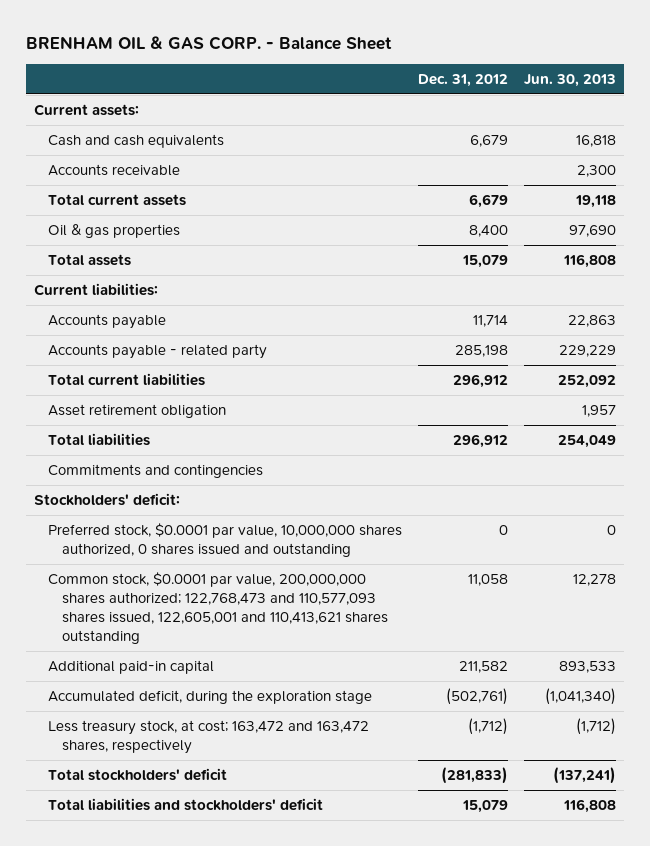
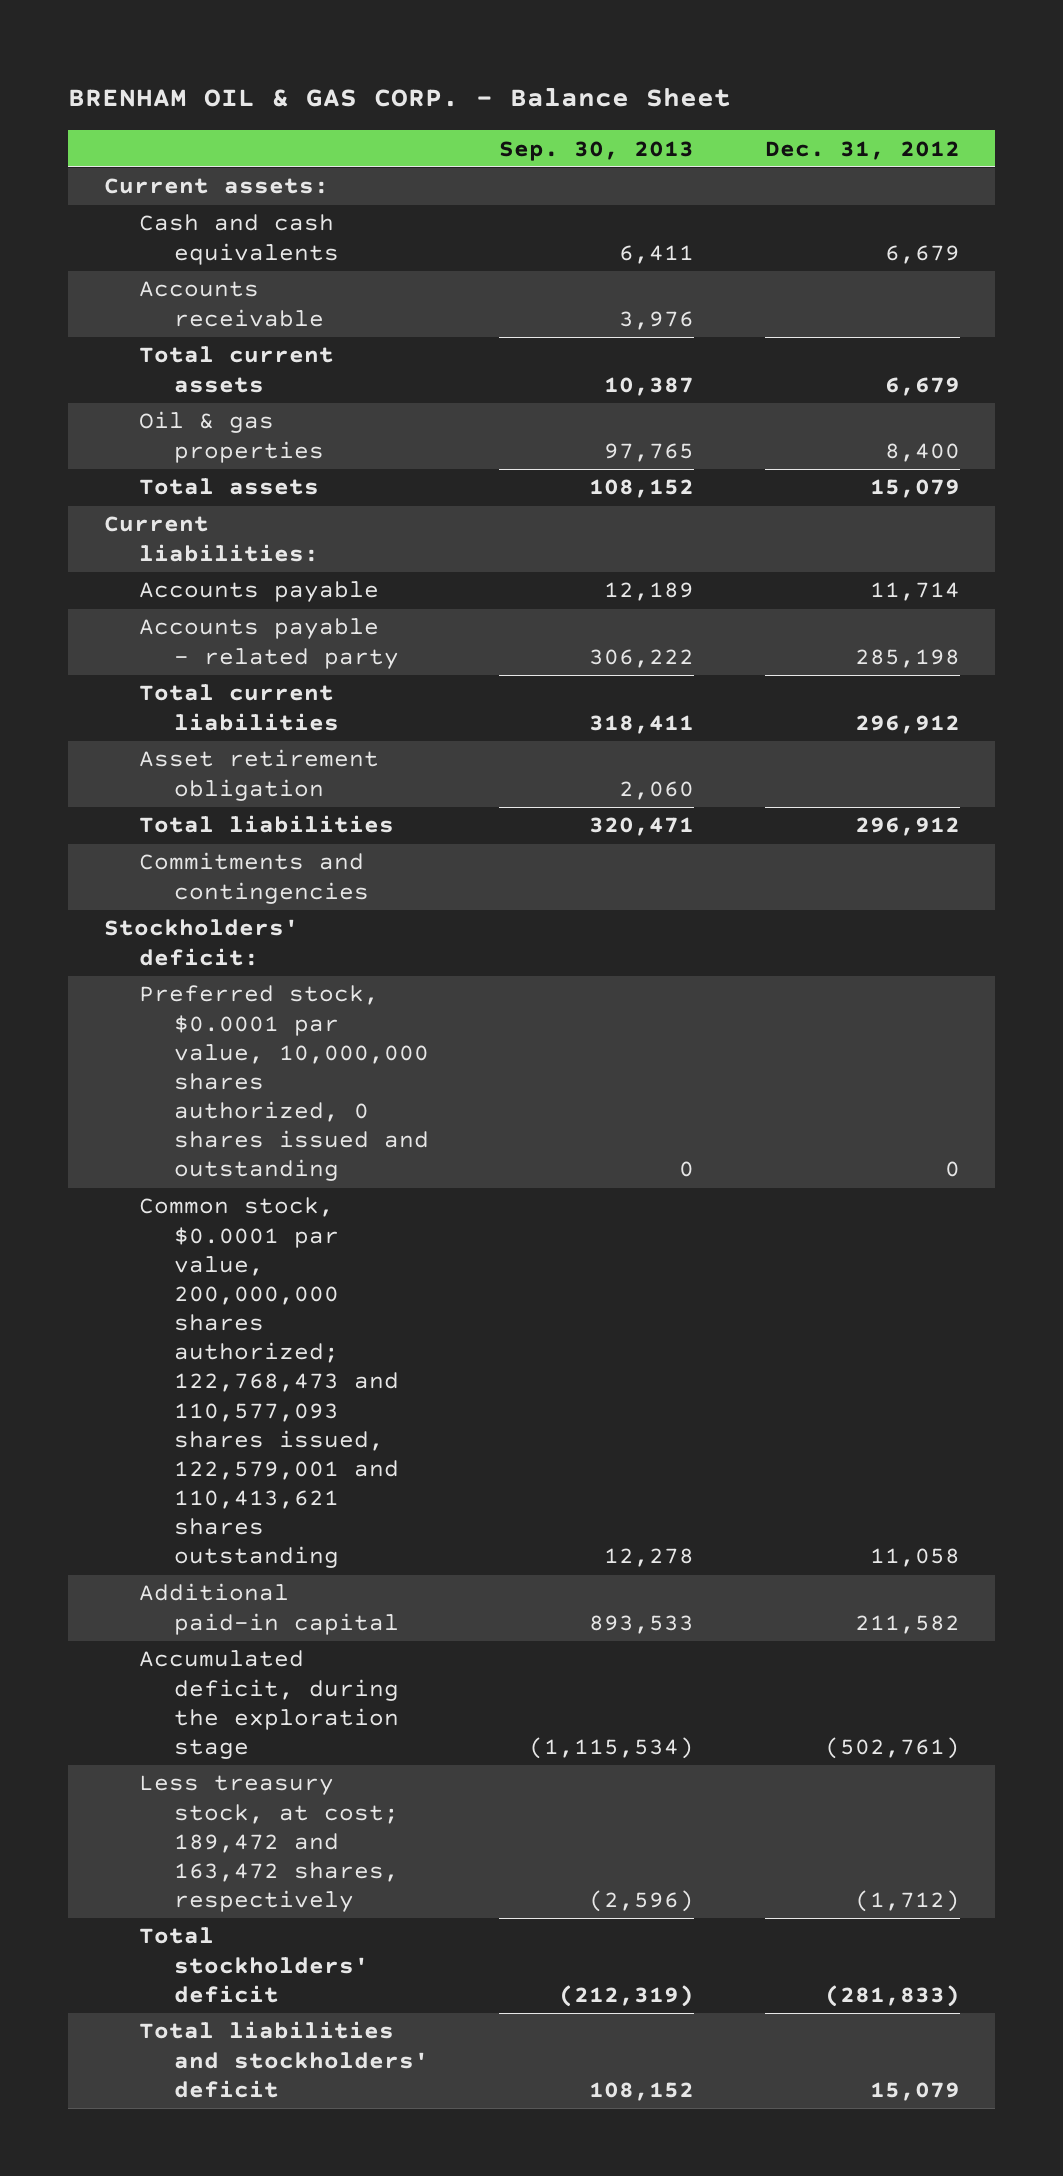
- | Dec. 31, 2012 | Jun. 30, 2013
+ | Sep. 30, 2013 | Dec. 31, 2012
- Common stock, $0.0001 par value, 200,000,000 shares authorized; 122,768,473 and 110,577,093 shares issued, 122,605,001 and 110,413,621 shares outstanding | 11,058 | 12,278
+ Common stock, $0.0001 par value, 200,000,000 shares authorized; 122,768,473 and 110,577,093 shares issued, 122,579,001 and 110,413,621 shares outstanding | 12,278 | 11,058
- Less treasury stock, at cost; 163,472 and 163,472 shares, respectively | (1,712) | (1,712)
+ Less treasury stock, at cost; 189,472 and 163,472 shares, respectively | (2,596) | (1,712)

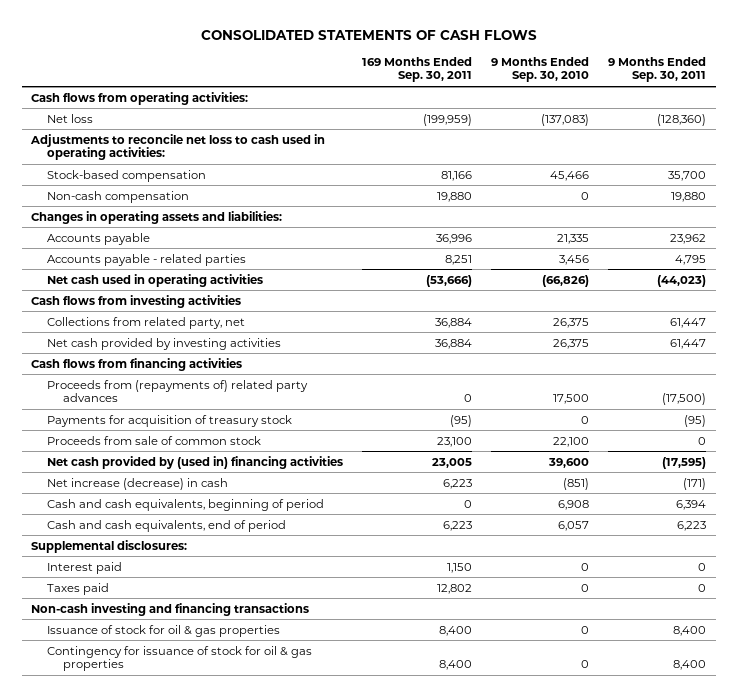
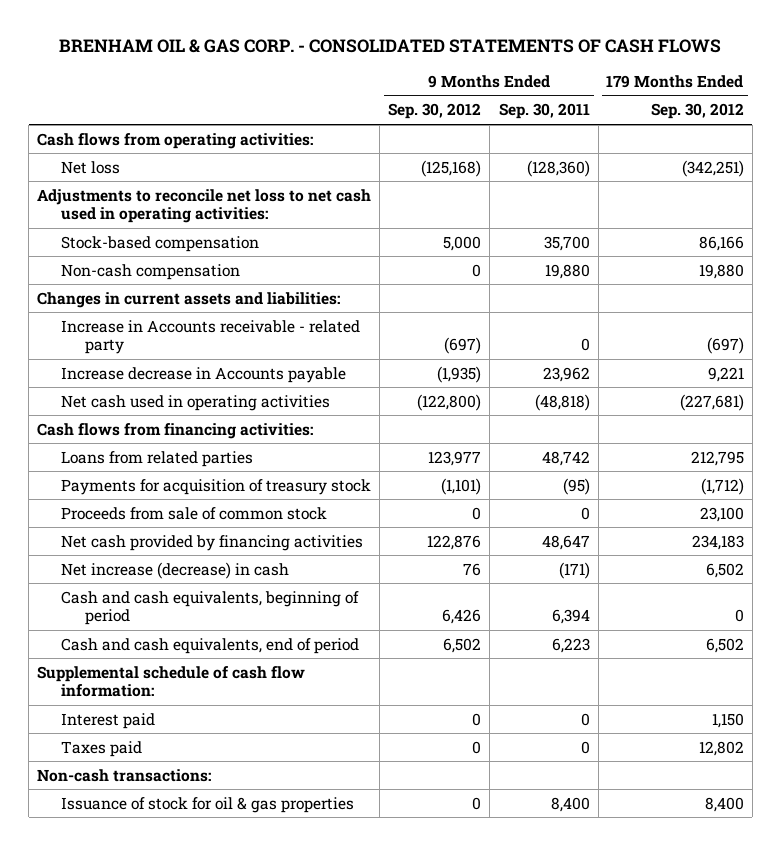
- CONSOLIDATED STATEMENTS OF CASH FLOWS
+ BRENHAM OIL & GAS CORP. - CONSOLIDATED STATEMENTS OF CASH FLOWS
- | 169 Months Ended Sep. 30, 2011 | 9 Months Ended Sep. 30, 2010 | 9 Months Ended Sep. 30, 2011
+ | 9 Months Ended Sep. 30, 2012 | 9 Months Ended Sep. 30, 2011 | 179 Months Ended Sep. 30, 2012
- Adjustments to reconcile net loss to cash used in operating activities:
+ Adjustments to reconcile net loss to net cash used in operating activities:
- Changes in operating assets and liabilities:
- Accounts payable | 36,996 | 21,335 | 23,962
- Accounts payable - related parties | 8,251 | 3,456 | 4,795
- Net cash used in operating activities | (53,666) | (66,826) | (44,023)
- Cash flows from investing activities
- Collections from related party, net | 36,884 | 26,375 | 61,447
- Net cash provided by investing activities | 36,884 | 26,375 | 61,447
- Cash flows from financing activities
- Proceeds from (repayments of) related party advances | 0 | 17,500 | (17,500)
+ Changes in current assets and liabilities:
+ Increase in Accounts receivable - related party | (697) | 0 | (697)
+ Increase decrease in Accounts payable | (1,935) | 23,962 | 9,221
+ Net cash used in operating activities | (122,800) | (48,818) | (227,681)
+ Cash flows from financing activities:
+ Loans from related parties | 123,977 | 48,742 | 212,795
- Net cash provided by (used in) financing activities | 23,005 | 39,600 | (17,595)
+ Net cash provided by financing activities | 122,876 | 48,647 | 234,183
- Supplemental disclosures:
+ Supplemental schedule of cash flow information:
- Non-cash investing and financing transactions
+ Non-cash transactions:
- Contingency for issuance of stock for oil & gas properties | 8,400 | 0 | 8,400

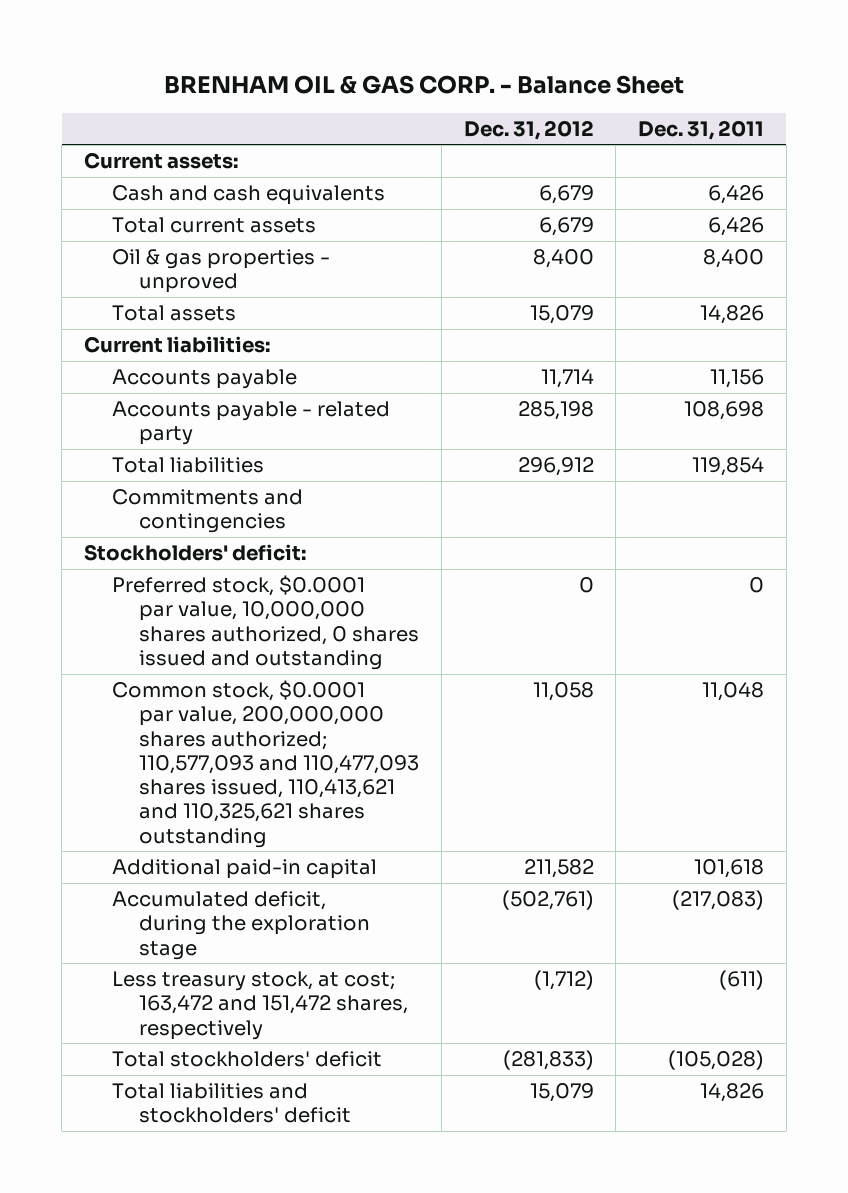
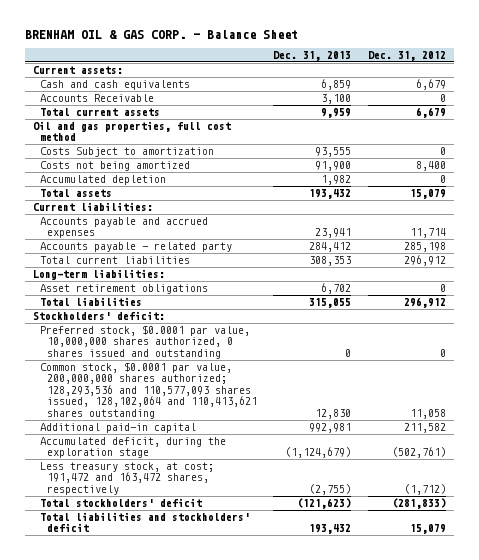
- | Dec. 31, 2012 | Dec. 31, 2011
+ | Dec. 31, 2013 | Dec. 31, 2012
+ Accounts Receivable | 3,100 | 0
- Oil & gas properties - unproved | 8,400 | 8,400
+ Oil and gas properties, full cost method
+ Costs Subject to amortization | 93,555 | 0
+ Costs not being amortized | 91,900 | 8,400
+ Accumulated depletion | 1,982 | 0
- Accounts payable | 11,714 | 11,156
+ Accounts payable and accrued expenses | 23,941 | 11,714
+ Total current liabilities | 308,353 | 296,912
+ Long-term liabilities:
+ Asset retirement obligations | 6,702 | 0
- Commitments and contingencies
- Common stock, $0.0001 par value, 200,000,000 shares authorized; 110,577,093 and 110,477,093 shares issued, 110,413,621 and 110,325,621 shares outstanding | 11,058 | 11,048
+ Common stock, $0.0001 par value, 200,000,000 shares authorized; 128,293,536 and 110,577,093 shares issued, 128,102,064 and 110,413,621 shares outstanding | 12,830 | 11,058
- Less treasury stock, at cost; 163,472 and 151,472 shares, respectively | (1,712) | (611)
+ Less treasury stock, at cost; 191,472 and 163,472 shares, respectively | (2,755) | (1,712)

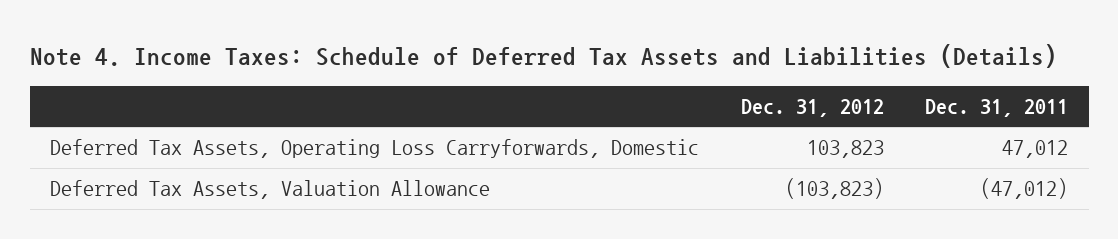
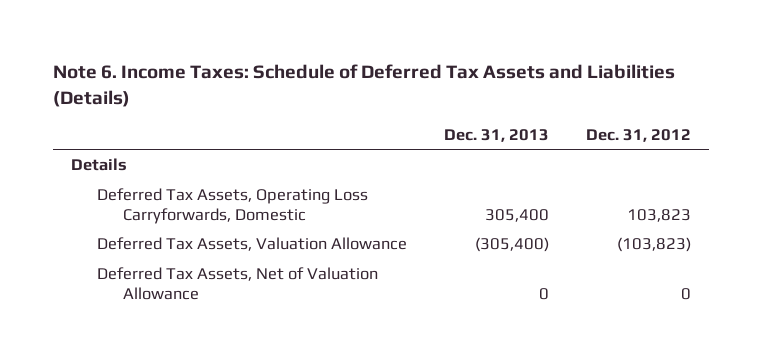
- Note 4. Income Taxes: Schedule of Deferred Tax Assets and Liabilities (Details)
+ Note 6. Income Taxes: Schedule of Deferred Tax Assets and Liabilities (Details)
- | Dec. 31, 2012 | Dec. 31, 2011
+ | Dec. 31, 2013 | Dec. 31, 2012
+ Details
+ Deferred Tax Assets, Net of Valuation Allowance | 0 | 0

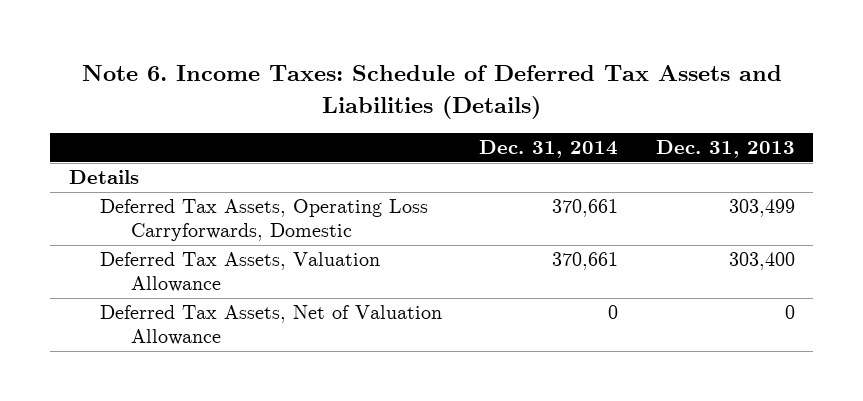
- | Dec. 31, 2013 | Dec. 31, 2012
+ | Dec. 31, 2014 | Dec. 31, 2013
- Deferred Tax Assets, Operating Loss Carryforwards, Domestic | 305,400 | 103,823
- Deferred Tax Assets, Valuation Allowance | (305,400) | (103,823)
+ Deferred Tax Assets, Operating Loss Carryforwards, Domestic | 370,661 | 303,499
+ Deferred Tax Assets, Valuation Allowance | 370,661 | 303,400

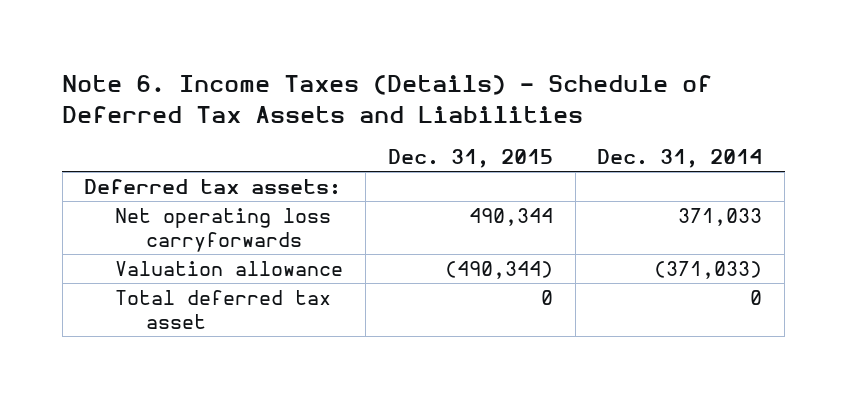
- Note 6. Income Taxes: Schedule of Deferred Tax Assets and Liabilities (Details)
+ Note 6. Income Taxes (Details) - Schedule of Deferred Tax Assets and Liabilities
- | Dec. 31, 2014 | Dec. 31, 2013
+ | Dec. 31, 2015 | Dec. 31, 2014
- Details
- Deferred Tax Assets, Operating Loss Carryforwards, Domestic | 370,661 | 303,499
- Deferred Tax Assets, Valuation Allowance | 370,661 | 303,400
- Deferred Tax Assets, Net of Valuation Allowance | 0 | 0
+ Deferred tax assets:
+ Net operating loss carryforwards | 490,344 | 371,033
+ Valuation allowance | (490,344) | (371,033)
+ Total deferred tax asset | 0 | 0

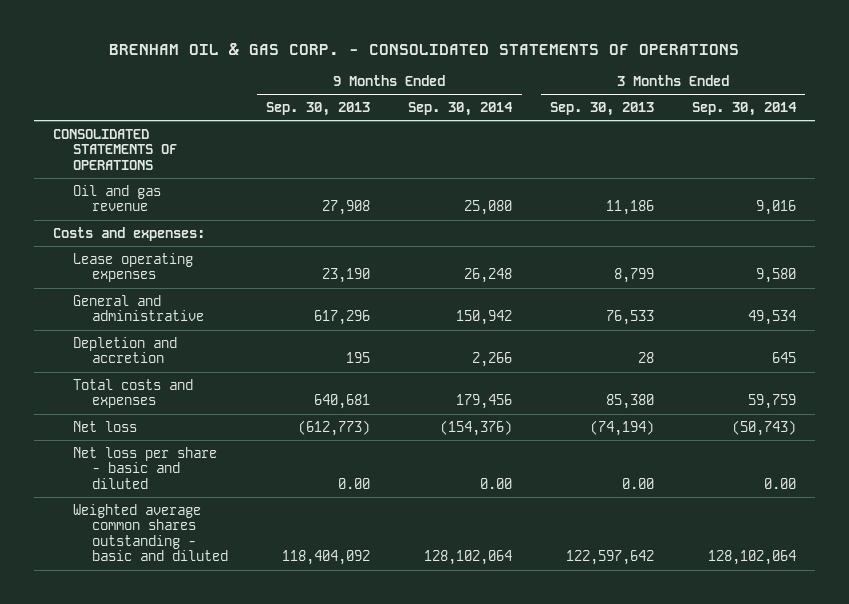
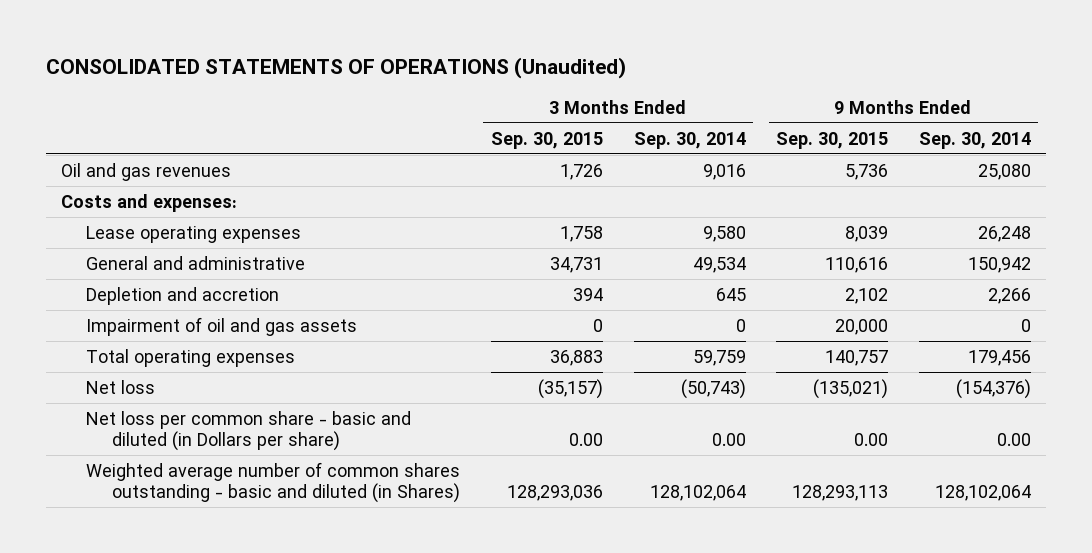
- BRENHAM OIL & GAS CORP. - CONSOLIDATED STATEMENTS OF OPERATIONS
+ CONSOLIDATED STATEMENTS OF OPERATIONS (Unaudited)
- | 9 Months Ended Sep. 30, 2013 | 9 Months Ended Sep. 30, 2014 | 3 Months Ended Sep. 30, 2013 | 3 Months Ended Sep. 30, 2014
+ | 3 Months Ended Sep. 30, 2015 | 3 Months Ended Sep. 30, 2014 | 9 Months Ended Sep. 30, 2015 | 9 Months Ended Sep. 30, 2014
- CONSOLIDATED STATEMENTS OF OPERATIONS
- Oil and gas revenue | 27,908 | 25,080 | 11,186 | 9,016
+ Oil and gas revenues | 1,726 | 9,016 | 5,736 | 25,080
- Total costs and expenses | 640,681 | 179,456 | 85,380 | 59,759
+ Impairment of oil and gas assets | 0 | 0 | 20,000 | 0
+ Total operating expenses | 36,883 | 59,759 | 140,757 | 179,456
- Net loss per share - basic and diluted | 0.00 | 0.00 | 0.00 | 0.00
- Weighted average common shares outstanding - basic and diluted | 118,404,092 | 128,102,064 | 122,597,642 | 128,102,064
+ Net loss per common share - basic and diluted (in Dollars per share) | 0.00 | 0.00 | 0.00 | 0.00
+ Weighted average number of common shares outstanding - basic and diluted (in Shares) | 128,293,036 | 128,102,064 | 128,293,113 | 128,102,064

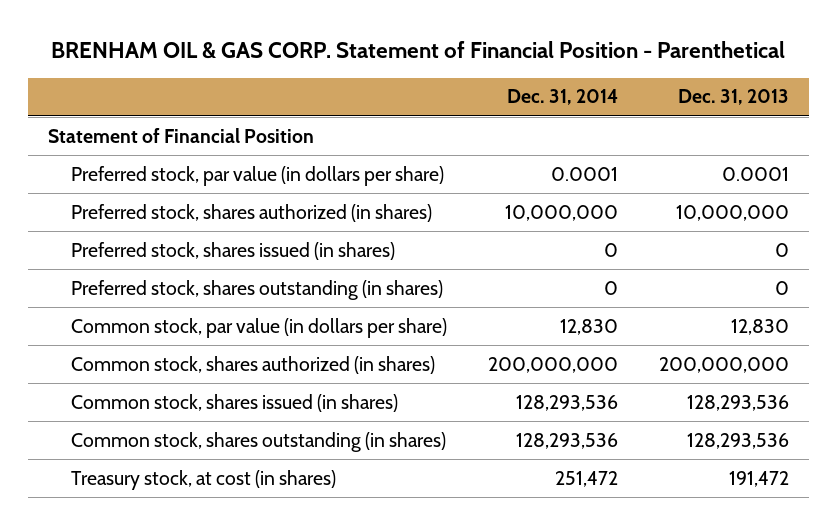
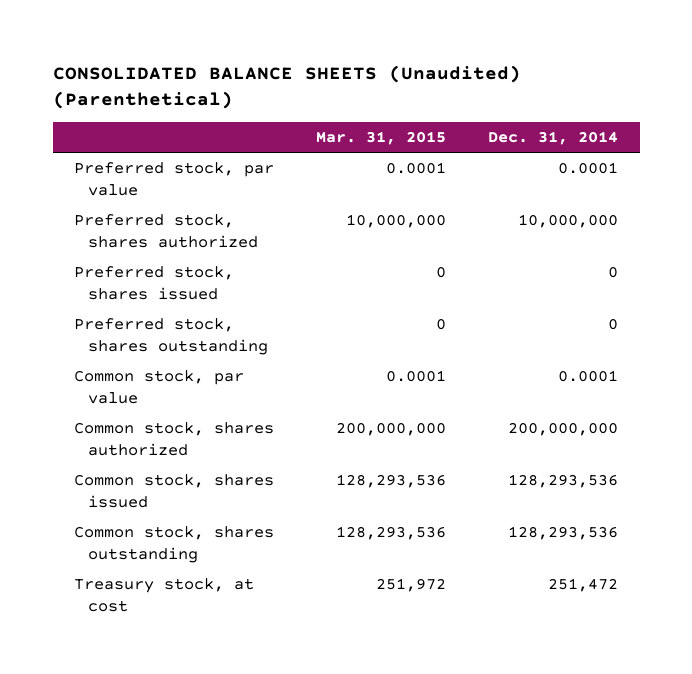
- BRENHAM OIL & GAS CORP. Statement of Financial Position - Parenthetical
+ CONSOLIDATED BALANCE SHEETS (Unaudited) (Parenthetical)
- | Dec. 31, 2014 | Dec. 31, 2013
+ | Mar. 31, 2015 | Dec. 31, 2014
- Statement of Financial Position
- Preferred stock, par value (in dollars per share) | 0.0001 | 0.0001
- Preferred stock, shares authorized (in shares) | 10,000,000 | 10,000,000
- Preferred stock, shares issued (in shares) | 0 | 0
- Preferred stock, shares outstanding (in shares) | 0 | 0
- Common stock, par value (in dollars per share) | 12,830 | 12,830
- Common stock, shares authorized (in shares) | 200,000,000 | 200,000,000
- Common stock, shares issued (in shares) | 128,293,536 | 128,293,536
- Common stock, shares outstanding (in shares) | 128,293,536 | 128,293,536
- Treasury stock, at cost (in shares) | 251,472 | 191,472
+ Preferred stock, par value | 0.0001 | 0.0001
+ Preferred stock, shares authorized | 10,000,000 | 10,000,000
+ Preferred stock, shares issued | 0 | 0
+ Preferred stock, shares outstanding | 0 | 0
+ Common stock, par value | 0.0001 | 0.0001
+ Common stock, shares authorized | 200,000,000 | 200,000,000
+ Common stock, shares issued | 128,293,536 | 128,293,536
+ Common stock, shares outstanding | 128,293,536 | 128,293,536
+ Treasury stock, at cost | 251,972 | 251,472

